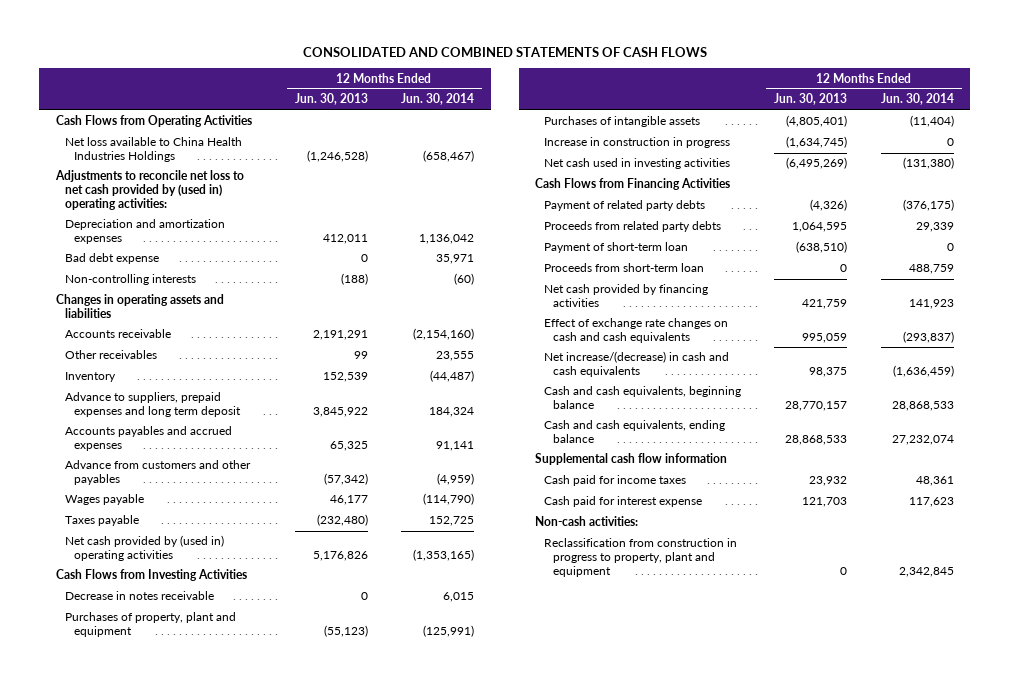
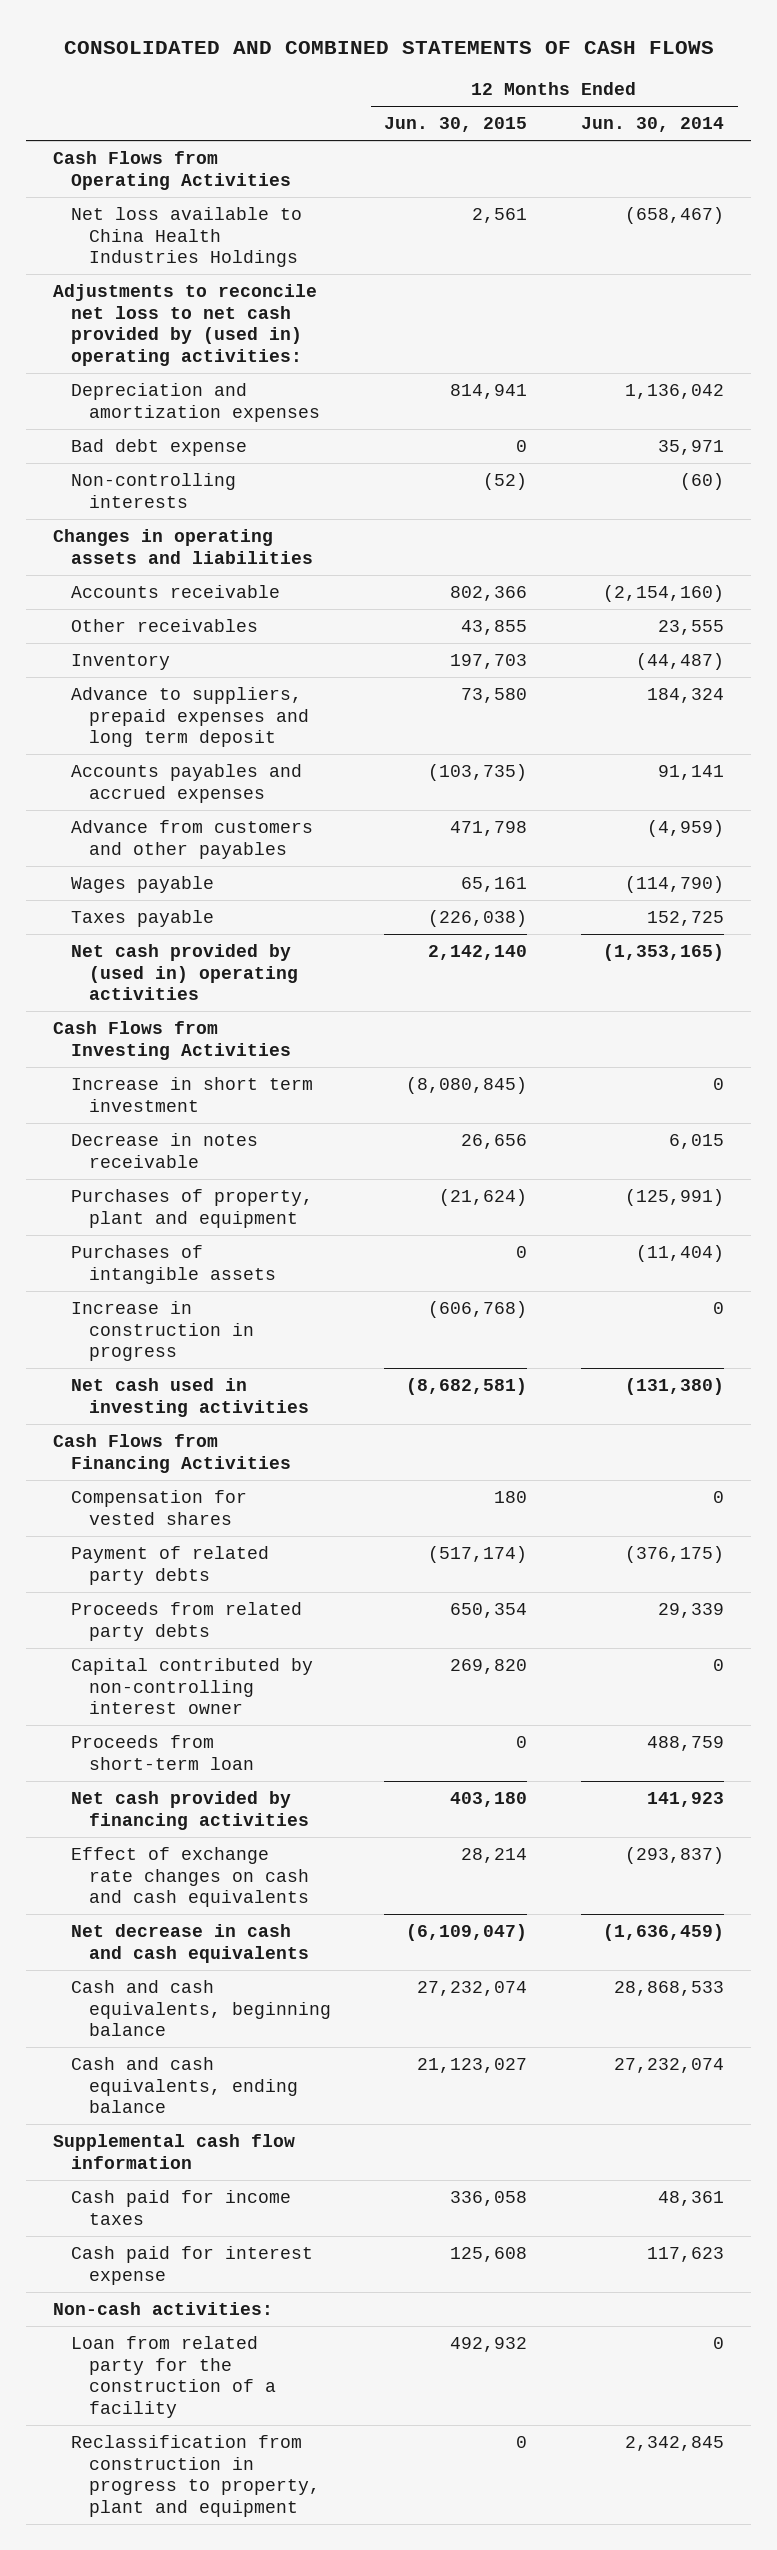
- | 12 Months Ended Jun. 30, 2013 | 12 Months Ended Jun. 30, 2014
+ | 12 Months Ended Jun. 30, 2015 | 12 Months Ended Jun. 30, 2014
+ Increase in short term investment | (8,080,845) | 0
+ Compensation for vested shares | 180 | 0
- Payment of short-term loan | (638,510) | 0
+ Capital contributed by non-controlling interest owner | 269,820 | 0
- Net increase/(decrease) in cash and cash equivalents | 98,375 | (1,636,459)
+ Net decrease in cash and cash equivalents | (6,109,047) | (1,636,459)
+ Loan from related party for the construction of a facility | 492,932 | 0

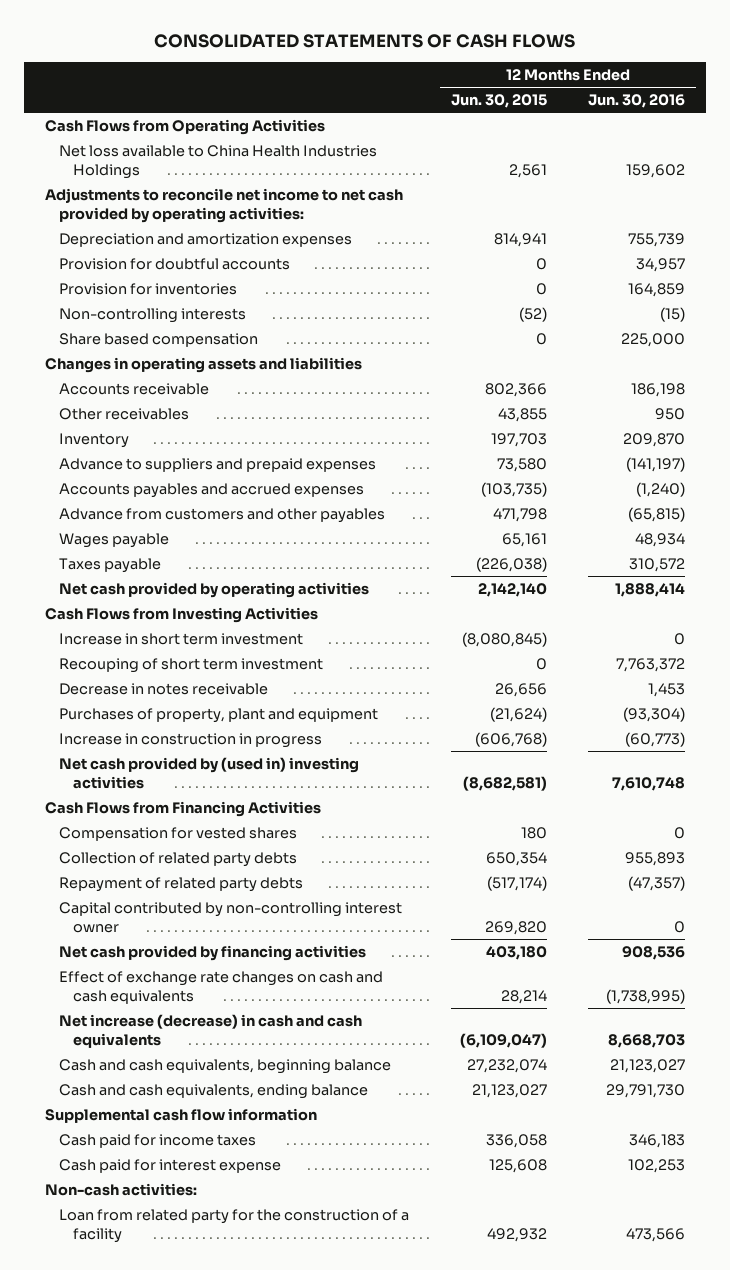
- CONSOLIDATED AND COMBINED STATEMENTS OF CASH FLOWS
+ CONSOLIDATED STATEMENTS OF CASH FLOWS
- | 12 Months Ended Jun. 30, 2015 | 12 Months Ended Jun. 30, 2014
+ | 12 Months Ended Jun. 30, 2015 | 12 Months Ended Jun. 30, 2016
- Adjustments to reconcile net loss to net cash provided by (used in) operating activities:
+ Adjustments to reconcile net income to net cash provided by operating activities:
- Bad debt expense | 0 | 35,971
+ Provision for doubtful accounts | 0 | 34,957
+ Provision for inventories | 0 | 164,859
+ Share based compensation | 0 | 225,000
- Advance to suppliers, prepaid expenses and long term deposit | 73,580 | 184,324
+ Advance to suppliers and prepaid expenses | 73,580 | (141,197)
- Net cash provided by (used in) operating activities | 2,142,140 | (1,353,165)
+ Net cash provided by operating activities | 2,142,140 | 1,888,414
+ Recouping of short term investment | 0 | 7,763,372
- Purchases of intangible assets | 0 | (11,404)
- Net cash used in investing activities | (8,682,581) | (131,380)
+ Net cash provided by (used in) investing activities | (8,682,581) | 7,610,748
- Payment of related party debts | (517,174) | (376,175)
- Proceeds from related party debts | 650,354 | 29,339
+ Collection of related party debts | 650,354 | 955,893
+ Repayment of related party debts | (517,174) | (47,357)
- Proceeds from short-term loan | 0 | 488,759
- Net decrease in cash and cash equivalents | (6,109,047) | (1,636,459)
+ Net increase (decrease) in cash and cash equivalents | (6,109,047) | 8,668,703
- Reclassification from construction in progress to property, plant and equipment | 0 | 2,342,845

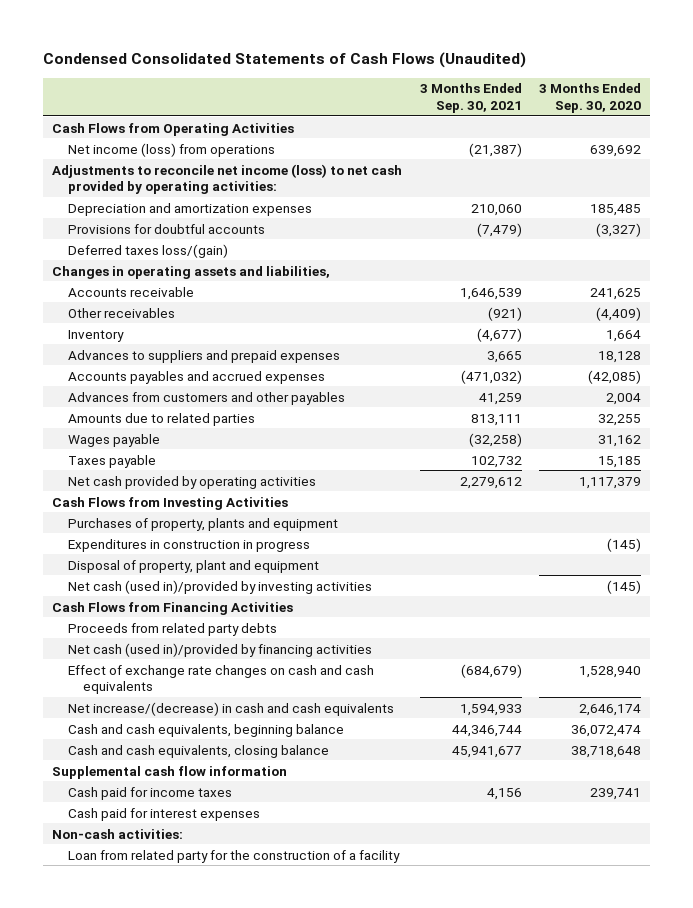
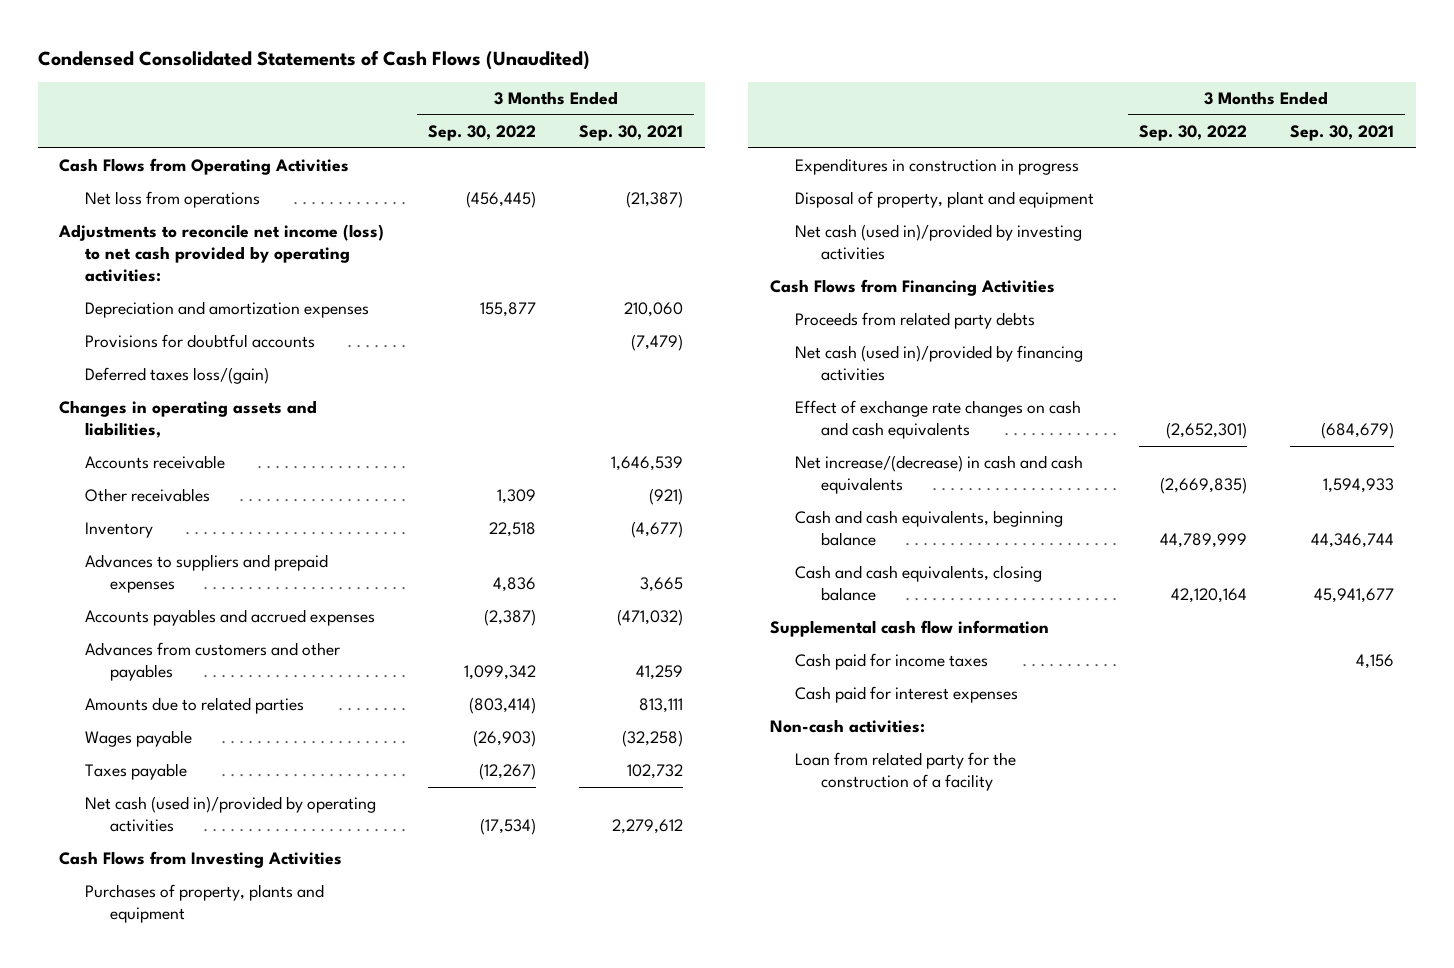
- | 3 Months Ended Sep. 30, 2021 | 3 Months Ended Sep. 30, 2020
+ | 3 Months Ended Sep. 30, 2022 | 3 Months Ended Sep. 30, 2021
- Net income (loss) from operations | (21,387) | 639,692
+ Net loss from operations | (456,445) | (21,387)
- Net cash provided by operating activities | 2,279,612 | 1,117,379
+ Net cash (used in)/provided by operating activities | (17,534) | 2,279,612

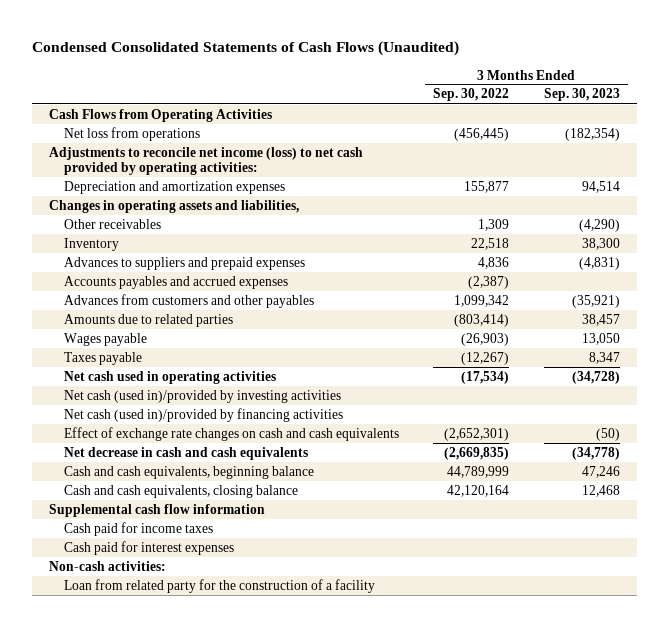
- | 3 Months Ended Sep. 30, 2022 | 3 Months Ended Sep. 30, 2021
+ | 3 Months Ended Sep. 30, 2022 | 3 Months Ended Sep. 30, 2023
- Provisions for doubtful accounts | | (7,479)
- Deferred taxes loss/(gain)
- Accounts receivable | | 1,646,539
- Net cash (used in)/provided by operating activities | (17,534) | 2,279,612
- Cash Flows from Investing Activities
- Purchases of property, plants and equipment
- Expenditures in construction in progress
- Disposal of property, plant and equipment
+ Net cash used in operating activities | (17,534) | (34,728)
- Cash Flows from Financing Activities
- Proceeds from related party debts
- Net increase/(decrease) in cash and cash equivalents | (2,669,835) | 1,594,933
+ Net decrease in cash and cash equivalents | (2,669,835) | (34,778)

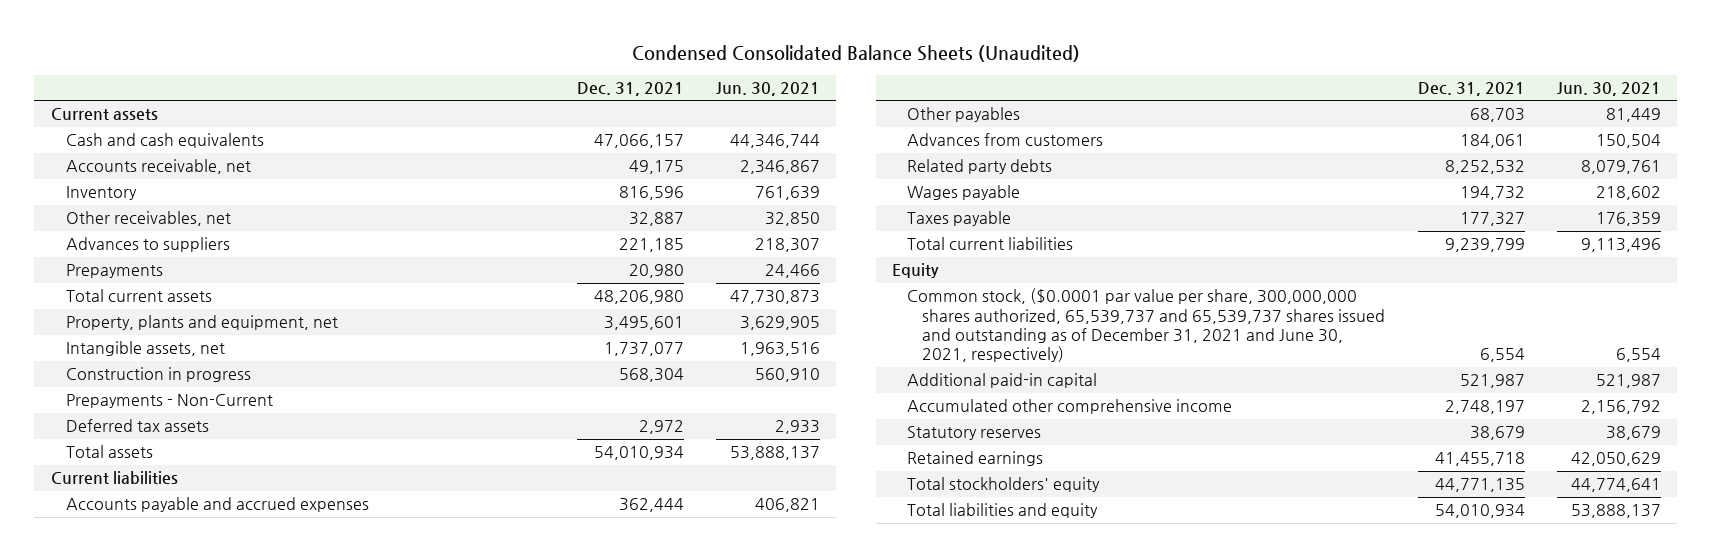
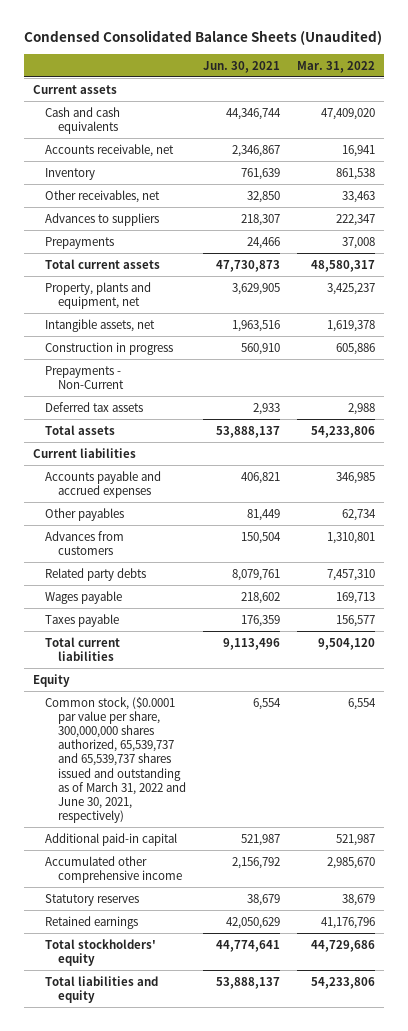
- | Dec. 31, 2021 | Jun. 30, 2021
+ | Jun. 30, 2021 | Mar. 31, 2022
- Common stock, ($0.0001 par value per share, 300,000,000 shares authorized, 65,539,737 and 65,539,737 shares issued and outstanding as of December 31, 2021 and June 30, 2021, respectively) | 6,554 | 6,554
+ Common stock, ($0.0001 par value per share, 300,000,000 shares authorized, 65,539,737 and 65,539,737 shares issued and outstanding as of March 31, 2022 and June 30, 2021, respectively) | 6,554 | 6,554

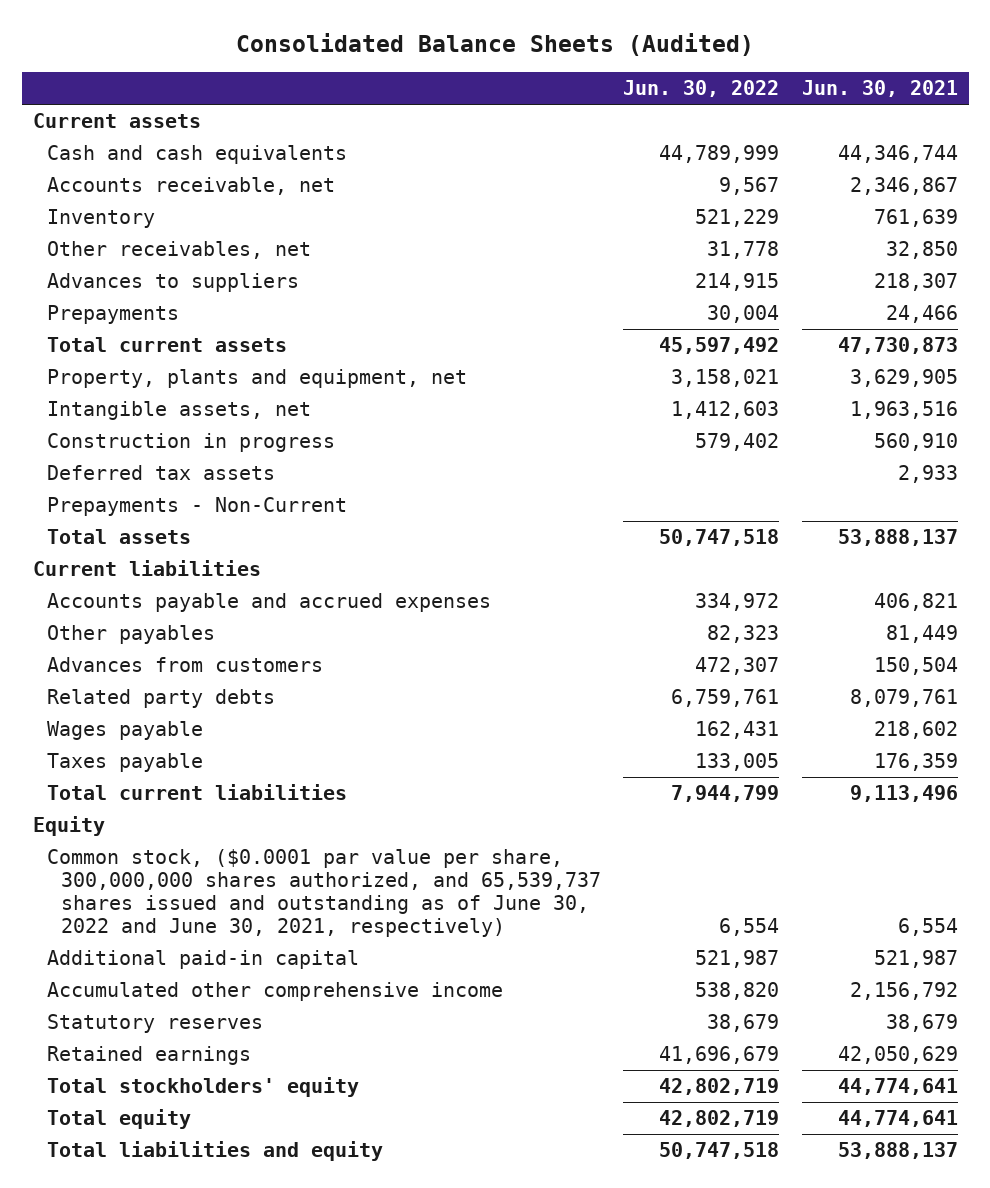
- Condensed Consolidated Balance Sheets (Unaudited)
+ Consolidated Balance Sheets (Audited)
- | Jun. 30, 2021 | Mar. 31, 2022
+ | Jun. 30, 2022 | Jun. 30, 2021
moved down: Prepayments - Non-Current
- Common stock, ($0.0001 par value per share, 300,000,000 shares authorized, 65,539,737 and 65,539,737 shares issued and outstanding as of March 31, 2022 and June 30, 2021, respectively) | 6,554 | 6,554
+ Common stock, ($0.0001 par value per share, 300,000,000 shares authorized, and 65,539,737 shares issued and outstanding as of June 30, 2022 and June 30, 2021, respectively) | 6,554 | 6,554
+ Total equity | 42,802,719 | 44,774,641

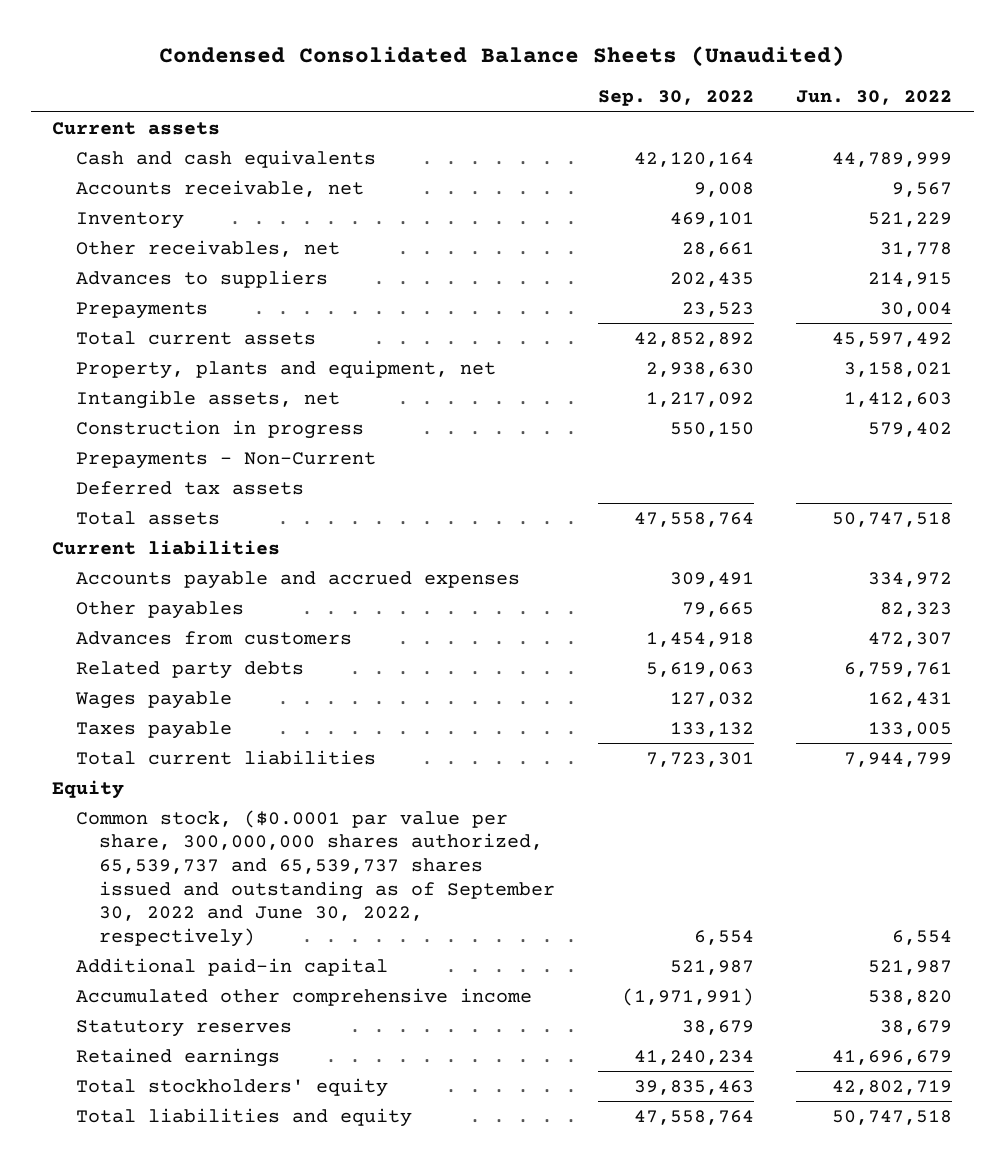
- Consolidated Balance Sheets (Audited)
+ Condensed Consolidated Balance Sheets (Unaudited)
- | Jun. 30, 2022 | Jun. 30, 2021
+ | Sep. 30, 2022 | Jun. 30, 2022
moved down: Deferred tax assets
- Common stock, ($0.0001 par value per share, 300,000,000 shares authorized, and 65,539,737 shares issued and outstanding as of June 30, 2022 and June 30, 2021, respectively) | 6,554 | 6,554
+ Common stock, ($0.0001 par value per share, 300,000,000 shares authorized, 65,539,737 and 65,539,737 shares issued and outstanding as of September 30, 2022 and June 30, 2022, respectively) | 6,554 | 6,554
- Total equity | 42,802,719 | 44,774,641

